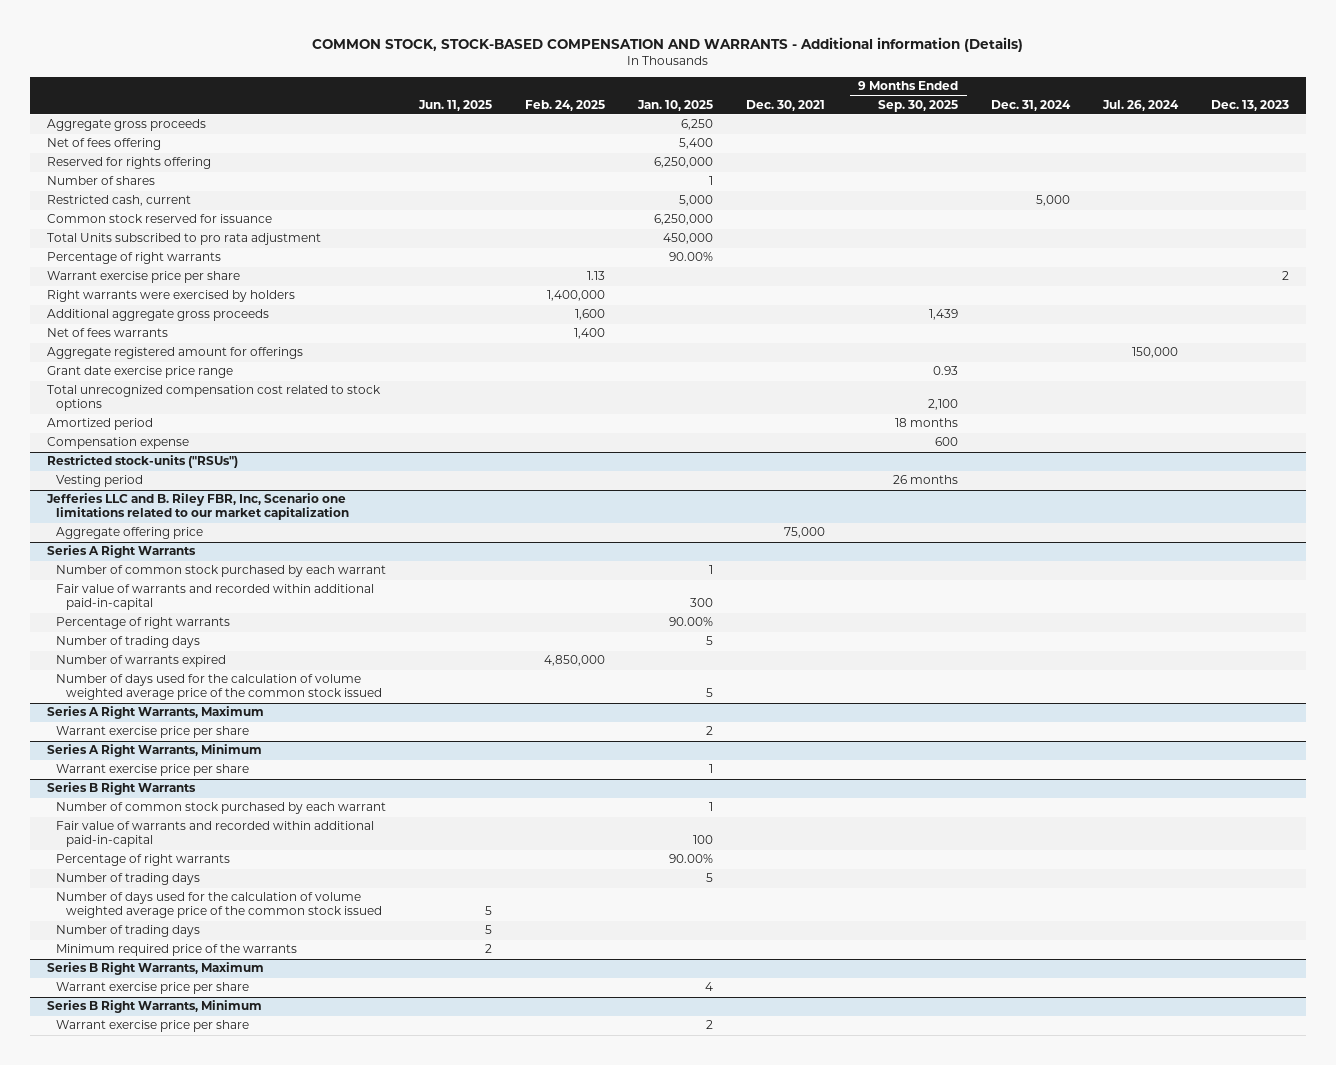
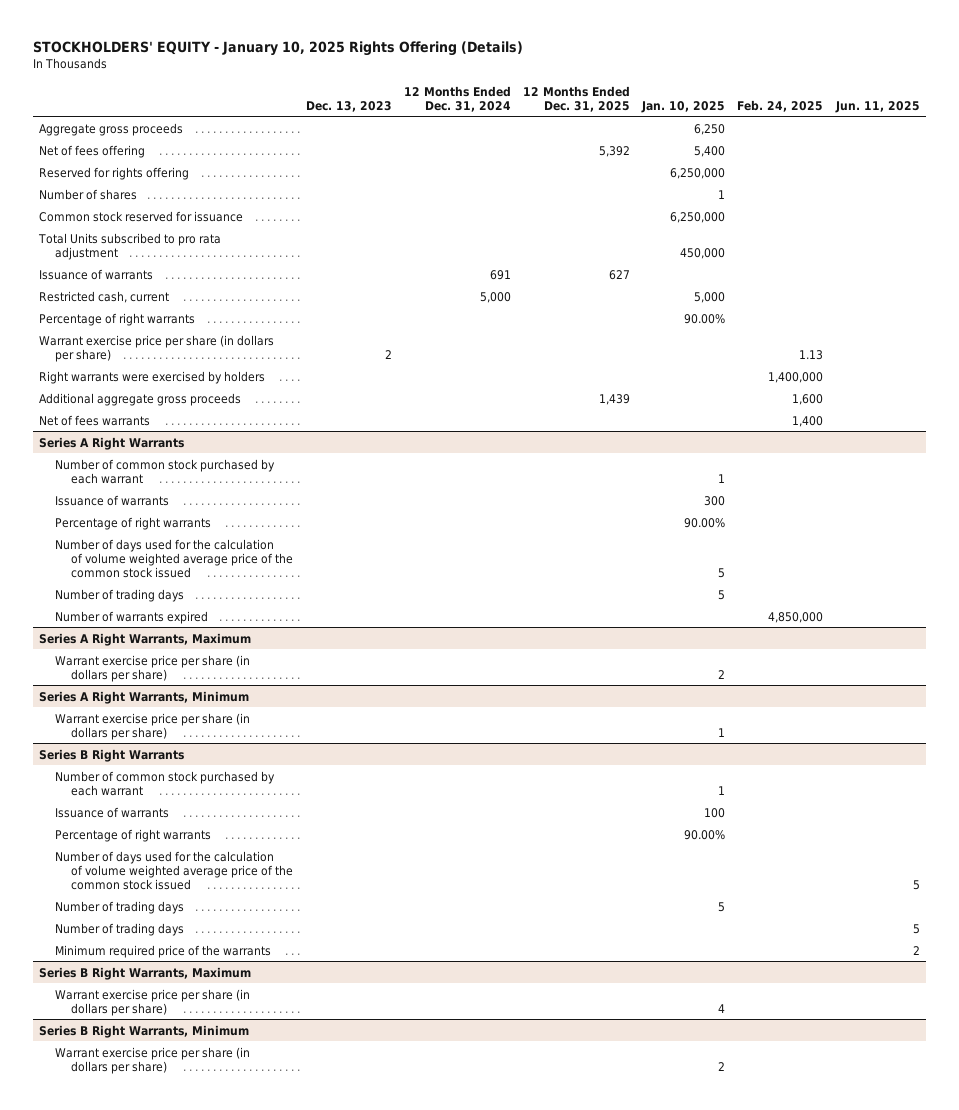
- COMMON STOCK, STOCK-BASED COMPENSATION AND WARRANTS - Additional information (Details)
+ STOCKHOLDERS' EQUITY - January 10, 2025 Rights Offering (Details)
- | Jun. 11, 2025 | Feb. 24, 2025 | Jan. 10, 2025 | Dec. 30, 2021 | 9 Months Ended Sep. 30, 2025 | Dec. 31, 2024 | Jul. 26, 2024 | Dec. 13, 2023
+ | Dec. 13, 2023 | 12 Months Ended Dec. 31, 2024 | 12 Months Ended Dec. 31, 2025 | Jan. 10, 2025 | Feb. 24, 2025 | Jun. 11, 2025
+ Issuance of warrants | | 691 | 627 | | |
moved down: Restricted cash, current | | 5,000 | | 5,000 | |
- Warrant exercise price per share | | 1.13 | | | | | | 2
+ Warrant exercise price per share (in dollars per share) | 2 | | | | 1.13 |
- Aggregate registered amount for offerings | | | | | | | 150,000 |
- Grant date exercise price range | | | | | 0.93 | | |
- Total unrecognized compensation cost related to stock options | | | | | 2,100 | | |
- Amortized period | | | | | 18 months | | |
- Compensation expense | | | | | 600 | | |
- Restricted stock-units ("RSUs")
- Vesting period | | | | | 26 months | | |
- Jefferies LLC and B. Riley FBR, Inc, Scenario one limitations related to our market capitalization
- Aggregate offering price | | | | 75,000 | | | |
@ Series A Right Warrants
- Fair value of warrants and recorded within additional paid-in-capital | | | 300 | | | | |
+ Issuance of warrants | | | | 300 | |
moved up: Number of days used for the calculation of volume weighted average price of the common stock issued | | | | 5 | |
@ Series A Right Warrants, Maximum
- Warrant exercise price per share | | | 2 | | | | |
+ Warrant exercise price per share (in dollars per share) | | | | 2 | |
@ Series A Right Warrants, Minimum
- Warrant exercise price per share | | | 1 | | | | |
+ Warrant exercise price per share (in dollars per share) | | | | 1 | |
@ Series B Right Warrants
- Fair value of warrants and recorded within additional paid-in-capital | | | 100 | | | | |
+ Issuance of warrants | | | | 100 | |
moved down: Number of trading days | | | | 5 | |
@ Series B Right Warrants, Maximum
- Warrant exercise price per share | | | 4 | | | | |
+ Warrant exercise price per share (in dollars per share) | | | | 4 | |
@ Series B Right Warrants, Minimum
- Warrant exercise price per share | | | 2 | | | | |
+ Warrant exercise price per share (in dollars per share) | | | | 2 | |

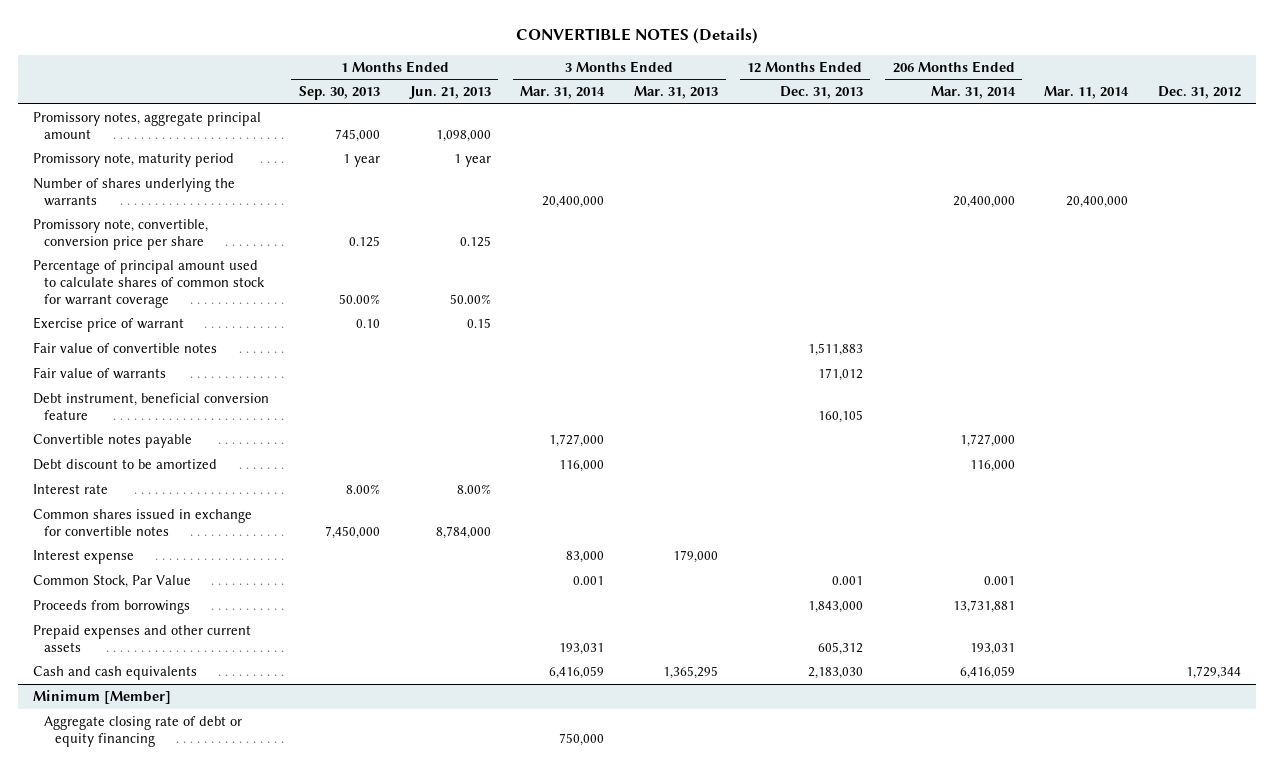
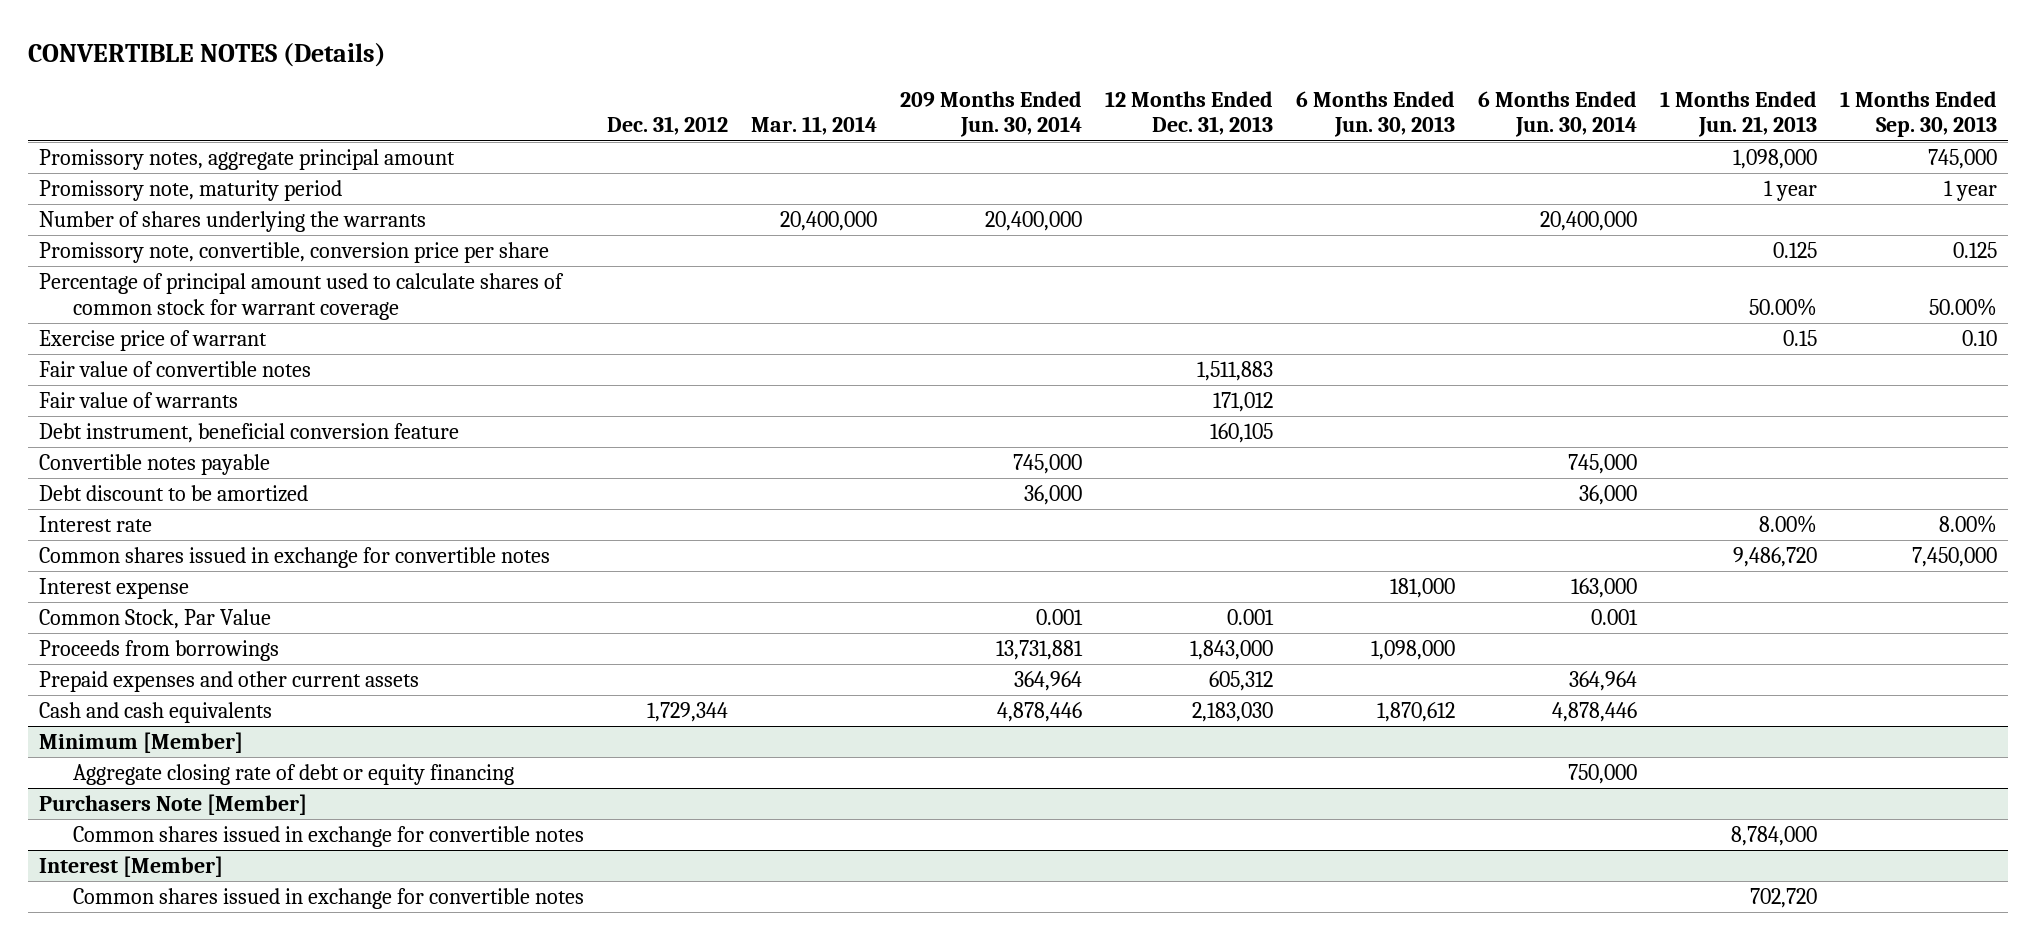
- | 1 Months Ended Sep. 30, 2013 | 1 Months Ended Jun. 21, 2013 | 3 Months Ended Mar. 31, 2014 | 3 Months Ended Mar. 31, 2013 | 12 Months Ended Dec. 31, 2013 | 206 Months Ended Mar. 31, 2014 | Mar. 11, 2014 | Dec. 31, 2012
+ | Dec. 31, 2012 | Mar. 11, 2014 | 209 Months Ended Jun. 30, 2014 | 12 Months Ended Dec. 31, 2013 | 6 Months Ended Jun. 30, 2013 | 6 Months Ended Jun. 30, 2014 | 1 Months Ended Jun. 21, 2013 | 1 Months Ended Sep. 30, 2013
- Common shares issued in exchange for convertible notes | 7,450,000 | 8,784,000 | | | | | |
+ Common shares issued in exchange for convertible notes | | | | | | | 9,486,720 | 7,450,000
+ Purchasers Note [Member]
+ Common shares issued in exchange for convertible notes | | | | | | | 8,784,000 |
+ Interest [Member]
+ Common shares issued in exchange for convertible notes | | | | | | | 702,720 |

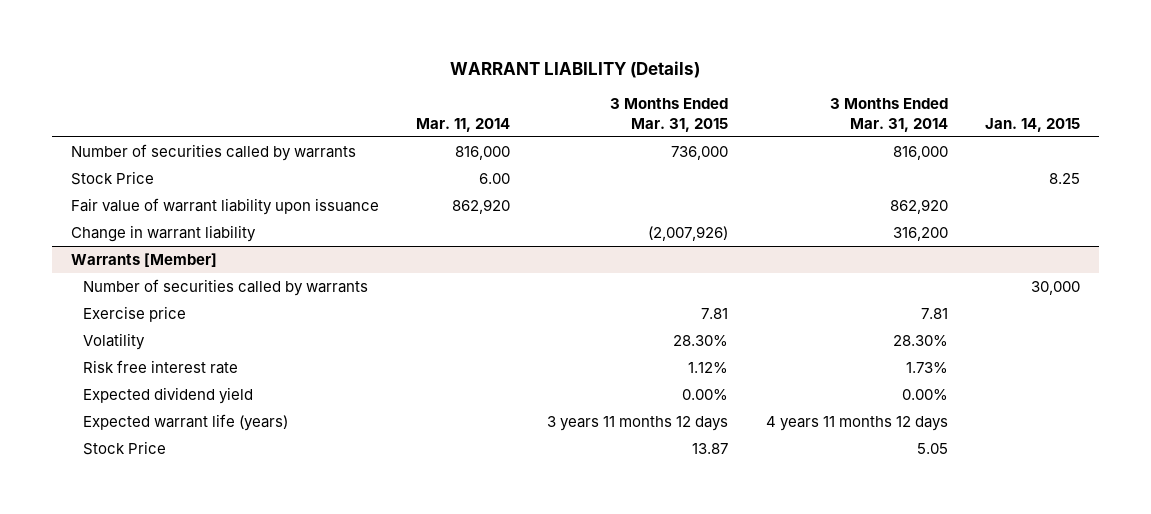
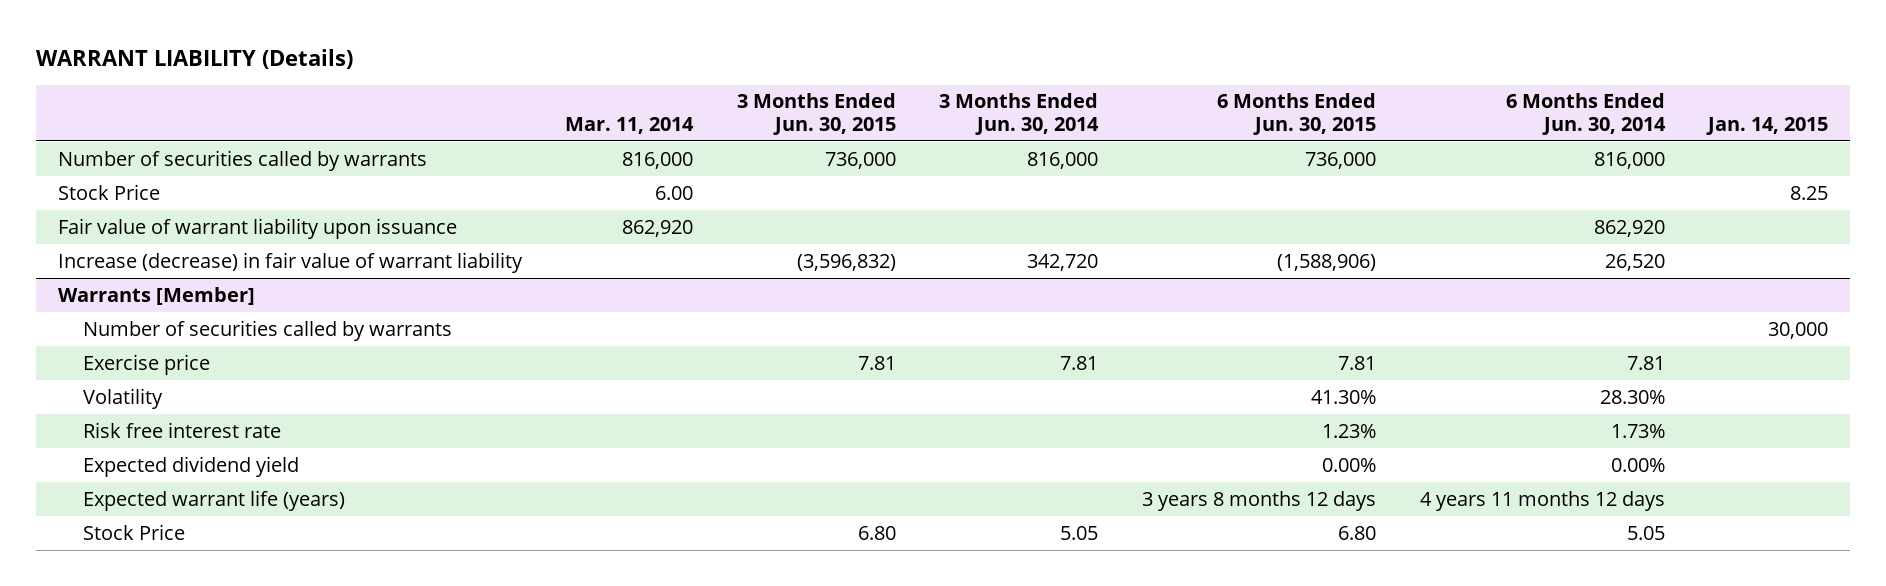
- | Mar. 11, 2014 | 3 Months Ended Mar. 31, 2015 | 3 Months Ended Mar. 31, 2014 | Jan. 14, 2015
+ | Mar. 11, 2014 | 3 Months Ended Jun. 30, 2015 | 3 Months Ended Jun. 30, 2014 | 6 Months Ended Jun. 30, 2015 | 6 Months Ended Jun. 30, 2014 | Jan. 14, 2015
- Change in warrant liability | | (2,007,926) | 316,200 |
+ Increase (decrease) in fair value of warrant liability | | (3,596,832) | 342,720 | (1,588,906) | 26,520 |

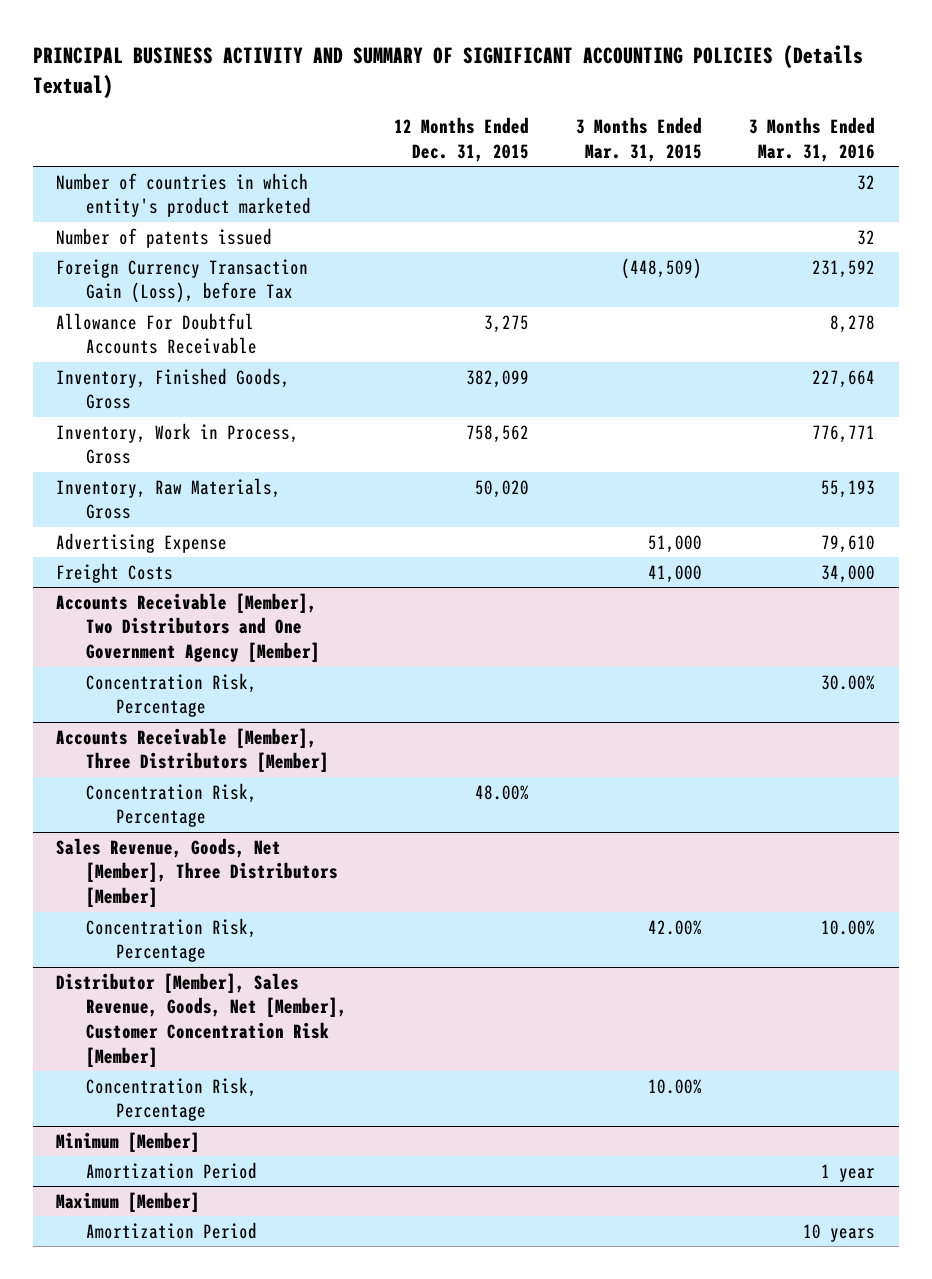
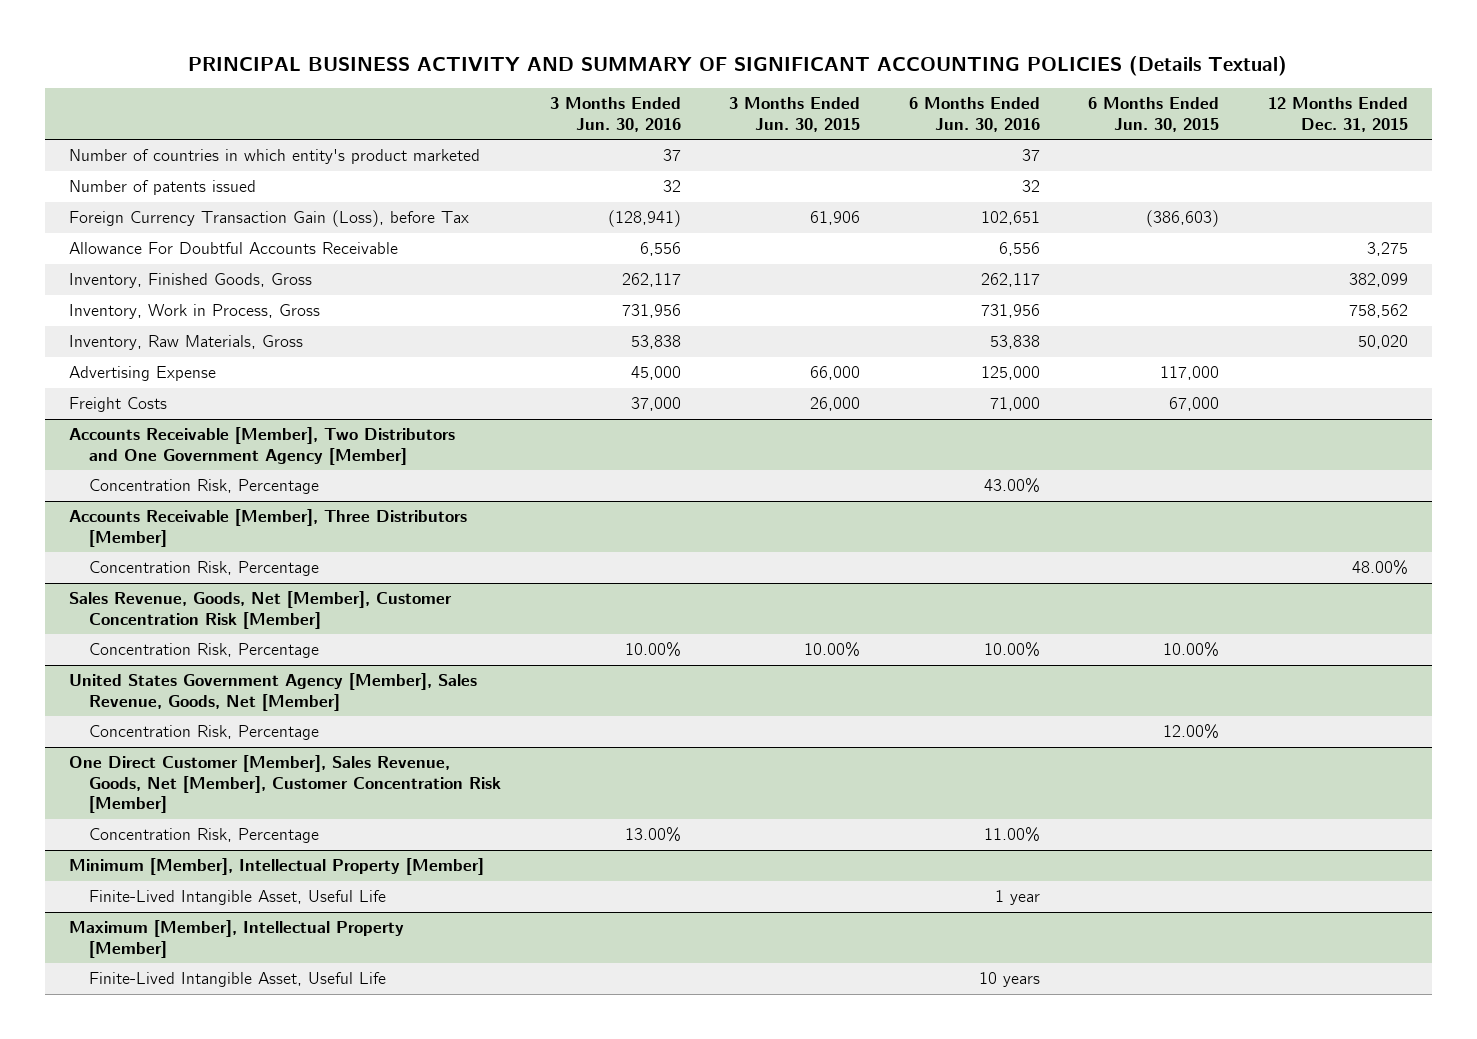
- | 12 Months Ended Dec. 31, 2015 | 3 Months Ended Mar. 31, 2015 | 3 Months Ended Mar. 31, 2016
+ | 3 Months Ended Jun. 30, 2016 | 3 Months Ended Jun. 30, 2015 | 6 Months Ended Jun. 30, 2016 | 6 Months Ended Jun. 30, 2015 | 12 Months Ended Dec. 31, 2015
- Sales Revenue, Goods, Net [Member], Three Distributors [Member]
- Concentration Risk, Percentage | | 42.00% | 10.00%
- Distributor [Member], Sales Revenue, Goods, Net [Member], Customer Concentration Risk [Member]
+ Sales Revenue, Goods, Net [Member], Customer Concentration Risk [Member]
- Minimum [Member]
- Amortization Period | | | 1 year
- Maximum [Member]
- Amortization Period | | | 10 years
+ United States Government Agency [Member], Sales Revenue, Goods, Net [Member]
+ Concentration Risk, Percentage | | | | 12.00% |
+ One Direct Customer [Member], Sales Revenue, Goods, Net [Member], Customer Concentration Risk [Member]
+ Concentration Risk, Percentage | 13.00% | | 11.00% | |
+ Minimum [Member], Intellectual Property [Member]
+ Finite-Lived Intangible Asset, Useful Life | | | 1 year | |
+ Maximum [Member], Intellectual Property [Member]
+ Finite-Lived Intangible Asset, Useful Life | | | 10 years | |

